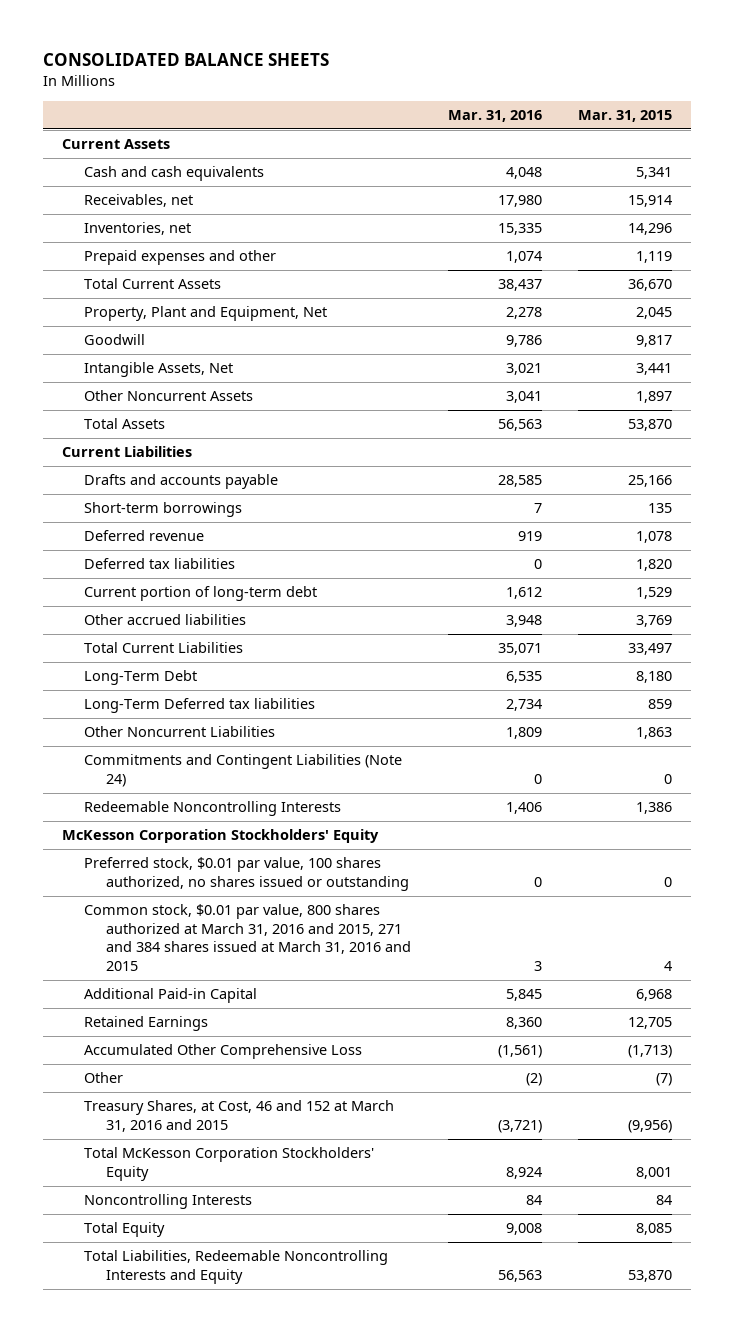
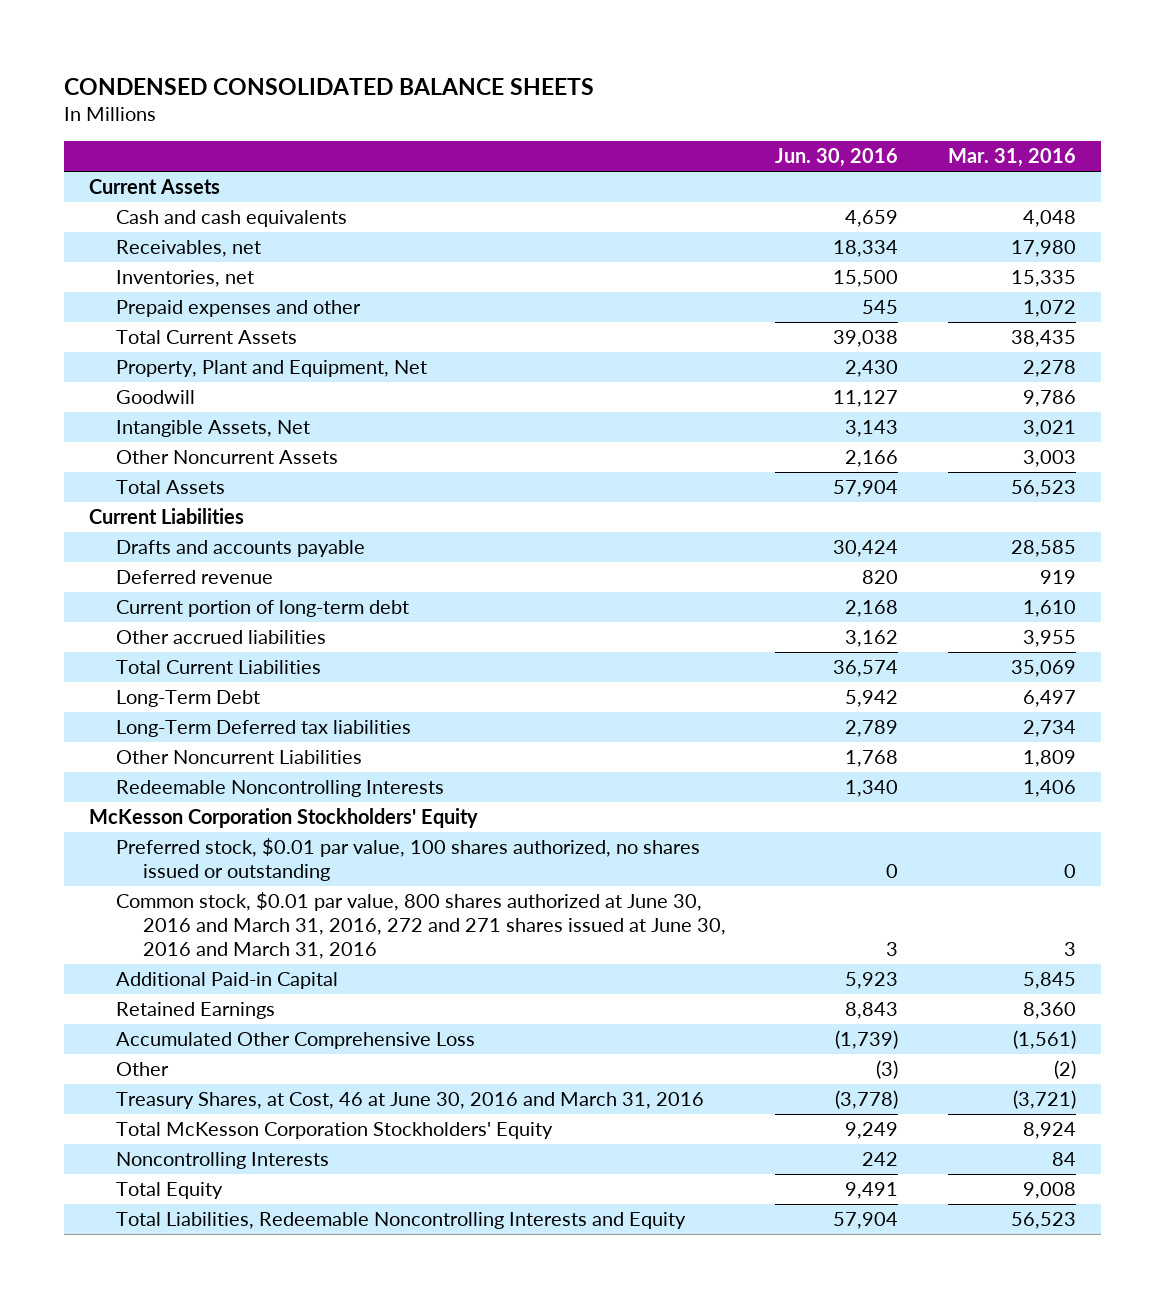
- CONSOLIDATED BALANCE SHEETS
+ CONDENSED CONSOLIDATED BALANCE SHEETS
- | Mar. 31, 2016 | Mar. 31, 2015
+ | Jun. 30, 2016 | Mar. 31, 2016
- Prepaid expenses and other | 1,074 | 1,119
- Total Current Assets | 38,437 | 36,670
+ Prepaid expenses and other | 545 | 1,072
+ Total Current Assets | 39,038 | 38,435
- Other Noncurrent Assets | 3,041 | 1,897
- Total Assets | 56,563 | 53,870
+ Other Noncurrent Assets | 2,166 | 3,003
+ Total Assets | 57,904 | 56,523
- Short-term borrowings | 7 | 135
- Deferred tax liabilities | 0 | 1,820
- Current portion of long-term debt | 1,612 | 1,529
- Other accrued liabilities | 3,948 | 3,769
- Total Current Liabilities | 35,071 | 33,497
- Long-Term Debt | 6,535 | 8,180
+ Current portion of long-term debt | 2,168 | 1,610
+ Other accrued liabilities | 3,162 | 3,955
+ Total Current Liabilities | 36,574 | 35,069
+ Long-Term Debt | 5,942 | 6,497
- Commitments and Contingent Liabilities (Note 24) | 0 | 0
- Common stock, $0.01 par value, 800 shares authorized at March 31, 2016 and 2015, 271 and 384 shares issued at March 31, 2016 and 2015 | 3 | 4
+ Common stock, $0.01 par value, 800 shares authorized at June 30, 2016 and March 31, 2016, 272 and 271 shares issued at June 30, 2016 and March 31, 2016 | 3 | 3
- Treasury Shares, at Cost, 46 and 152 at March 31, 2016 and 2015 | (3,721) | (9,956)
+ Treasury Shares, at Cost, 46 at June 30, 2016 and March 31, 2016 | (3,778) | (3,721)
- Total Liabilities, Redeemable Noncontrolling Interests and Equity | 56,563 | 53,870
+ Total Liabilities, Redeemable Noncontrolling Interests and Equity | 57,904 | 56,523

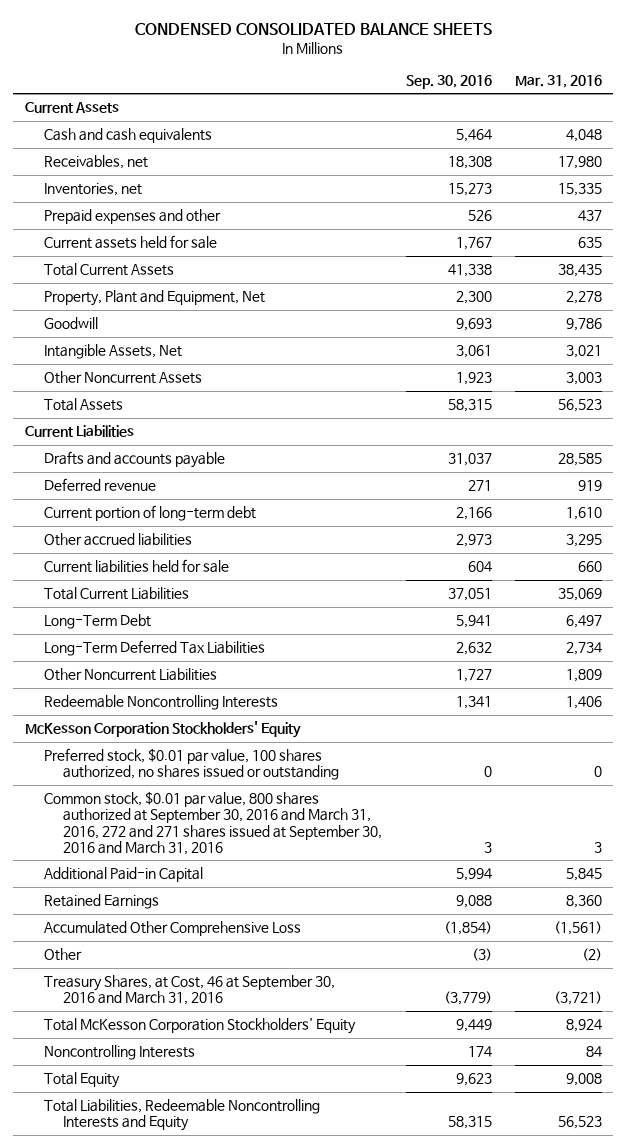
- | Jun. 30, 2016 | Mar. 31, 2016
+ | Sep. 30, 2016 | Mar. 31, 2016
- Prepaid expenses and other | 545 | 1,072
+ Prepaid expenses and other | 526 | 437
+ Current assets held for sale | 1,767 | 635
- Other accrued liabilities | 3,162 | 3,955
+ Other accrued liabilities | 2,973 | 3,295
+ Current liabilities held for sale | 604 | 660
- Long-Term Deferred tax liabilities | 2,789 | 2,734
+ Long-Term Deferred Tax Liabilities | 2,632 | 2,734
- Common stock, $0.01 par value, 800 shares authorized at June 30, 2016 and March 31, 2016, 272 and 271 shares issued at June 30, 2016 and March 31, 2016 | 3 | 3
+ Common stock, $0.01 par value, 800 shares authorized at September 30, 2016 and March 31, 2016, 272 and 271 shares issued at September 30, 2016 and March 31, 2016 | 3 | 3
- Treasury Shares, at Cost, 46 at June 30, 2016 and March 31, 2016 | (3,778) | (3,721)
+ Treasury Shares, at Cost, 46 at September 30, 2016 and March 31, 2016 | (3,779) | (3,721)

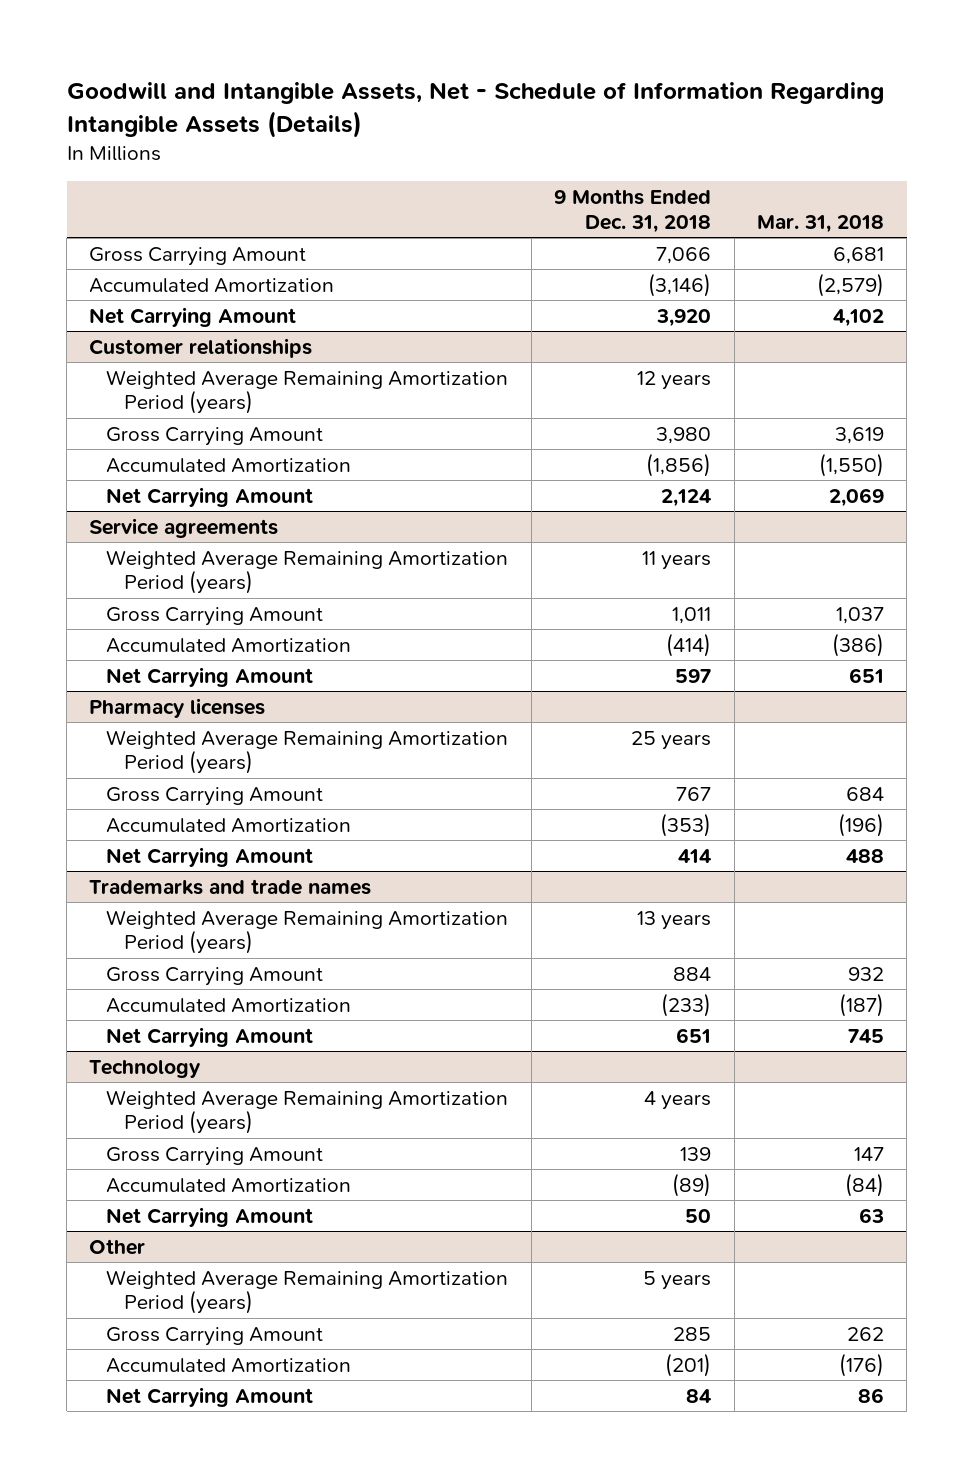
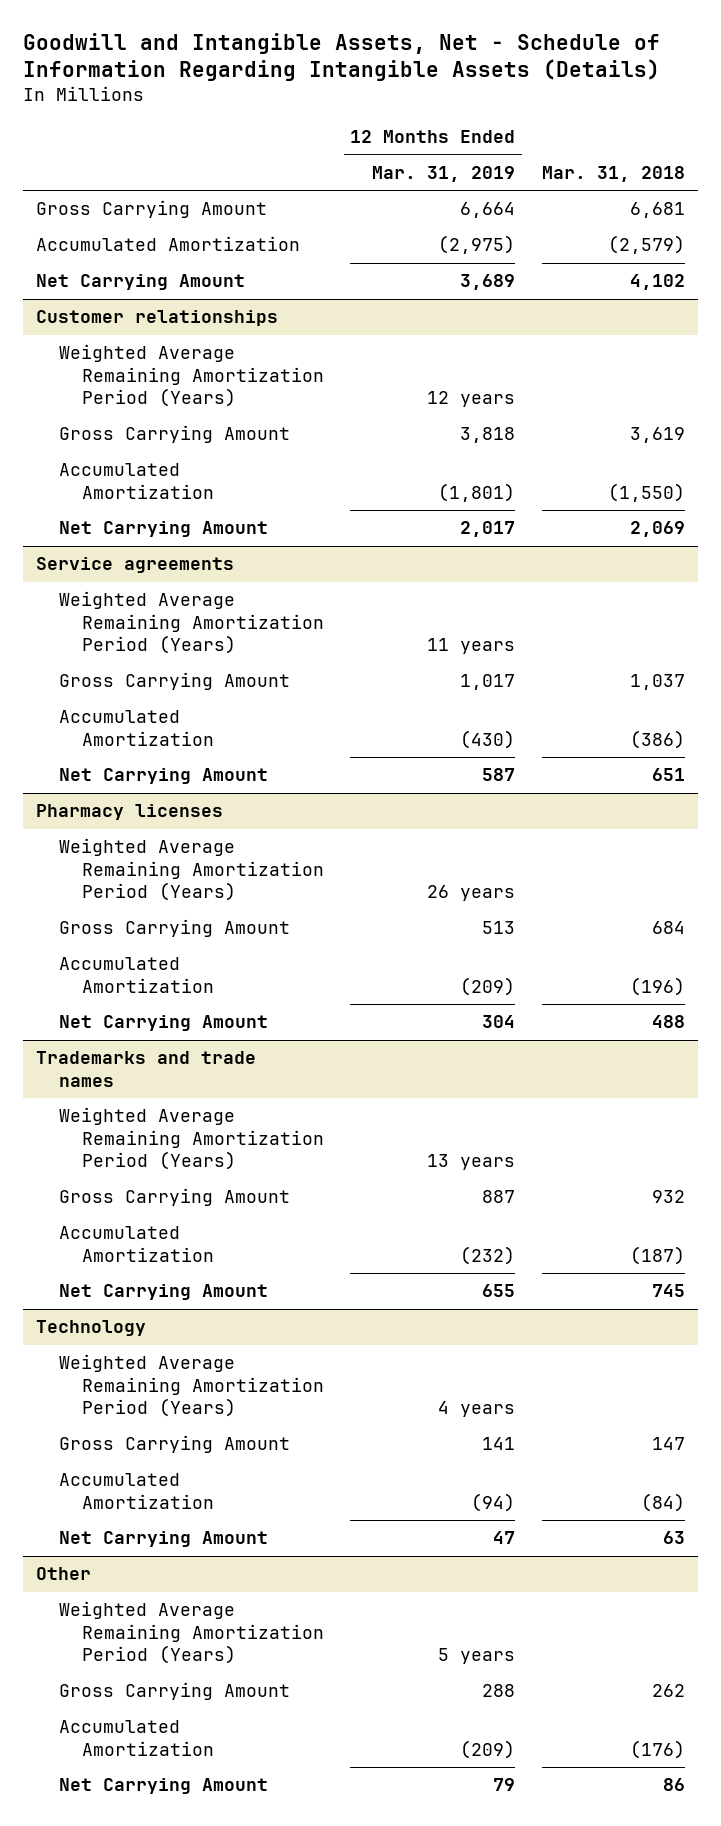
- | 9 Months Ended Dec. 31, 2018 | Mar. 31, 2018
+ | 12 Months Ended Mar. 31, 2019 | Mar. 31, 2018
@ Customer relationships
- Weighted Average Remaining Amortization Period (years) | 12 years |
+ Weighted Average Remaining Amortization Period (Years) | 12 years |
@ Service agreements
- Weighted Average Remaining Amortization Period (years) | 11 years |
+ Weighted Average Remaining Amortization Period (Years) | 11 years |
@ Pharmacy licenses
- Weighted Average Remaining Amortization Period (years) | 25 years |
+ Weighted Average Remaining Amortization Period (Years) | 26 years |
@ Trademarks and trade names
- Weighted Average Remaining Amortization Period (years) | 13 years |
+ Weighted Average Remaining Amortization Period (Years) | 13 years |
@ Technology
- Weighted Average Remaining Amortization Period (years) | 4 years |
+ Weighted Average Remaining Amortization Period (Years) | 4 years |
@ Other
- Weighted Average Remaining Amortization Period (years) | 5 years |
+ Weighted Average Remaining Amortization Period (Years) | 5 years |

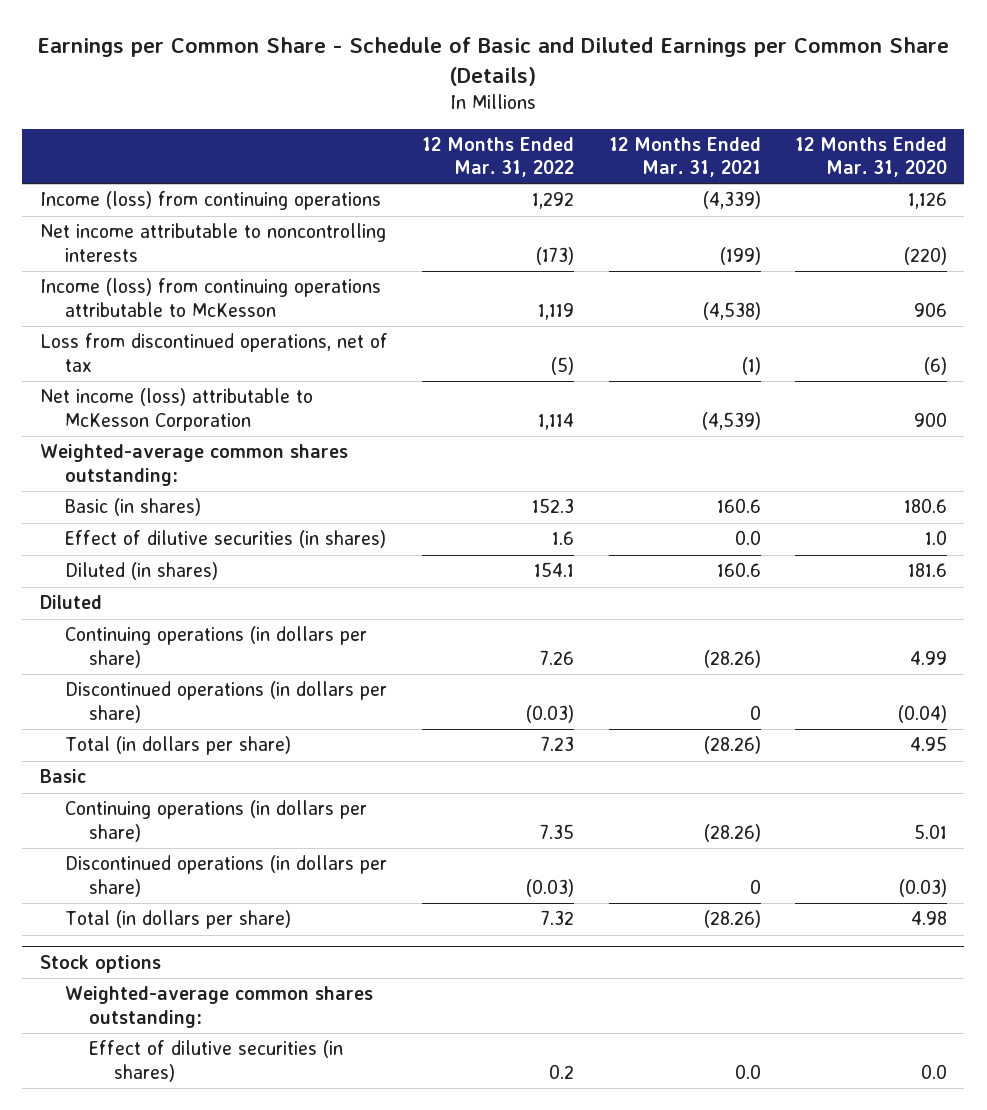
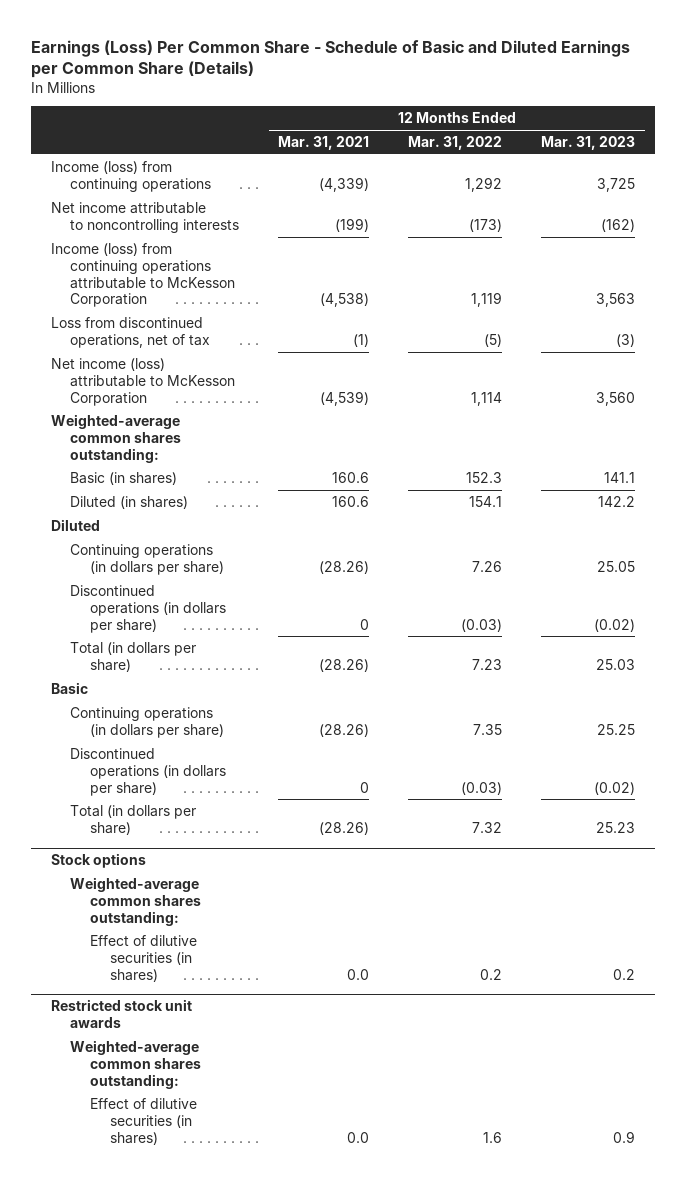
- Earnings per Common Share - Schedule of Basic and Diluted Earnings per Common Share (Details)
+ Earnings (Loss) Per Common Share - Schedule of Basic and Diluted Earnings per Common Share (Details)
- | 12 Months Ended Mar. 31, 2022 | 12 Months Ended Mar. 31, 2021 | 12 Months Ended Mar. 31, 2020
+ | 12 Months Ended Mar. 31, 2021 | 12 Months Ended Mar. 31, 2022 | 12 Months Ended Mar. 31, 2023
- Income (loss) from continuing operations attributable to McKesson | 1,119 | (4,538) | 906
+ Income (loss) from continuing operations attributable to McKesson Corporation | (4,538) | 1,119 | 3,563
- Effect of dilutive securities (in shares) | 1.6 | 0.0 | 1.0
+ Restricted stock unit awards
+ Weighted-average common shares outstanding:
+ Effect of dilutive securities (in shares) | 0.0 | 1.6 | 0.9

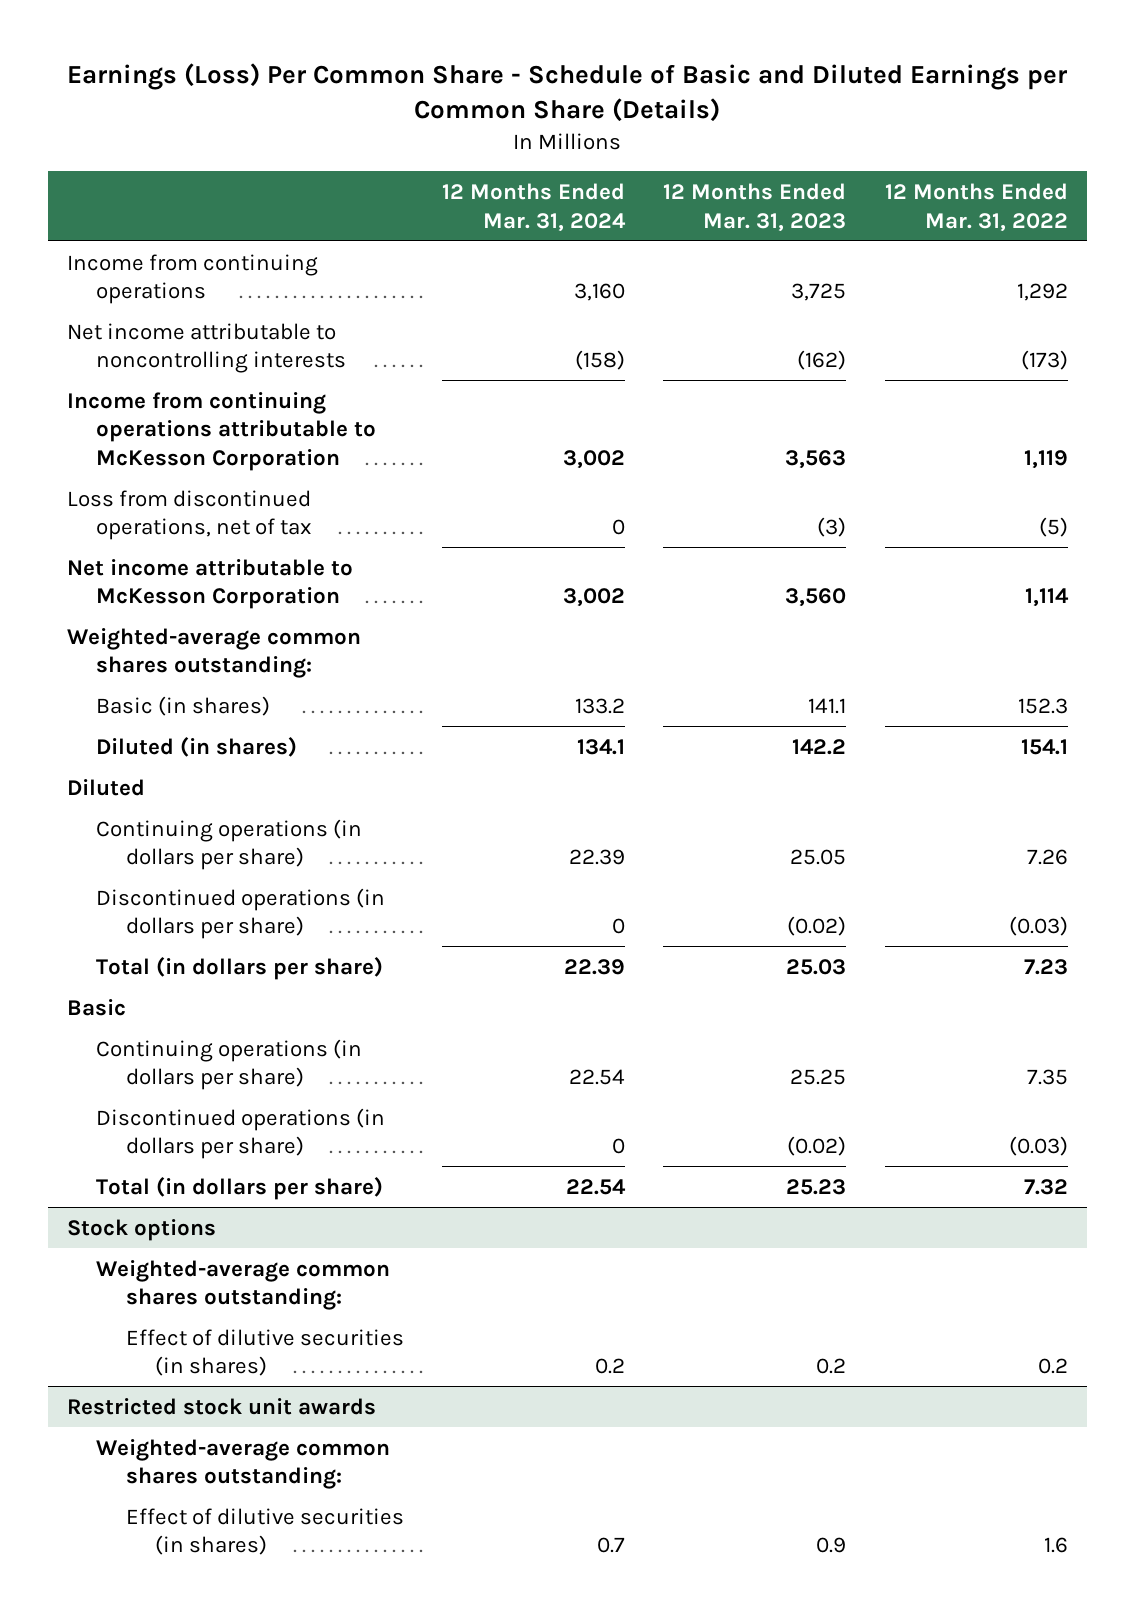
- | 12 Months Ended Mar. 31, 2021 | 12 Months Ended Mar. 31, 2022 | 12 Months Ended Mar. 31, 2023
+ | 12 Months Ended Mar. 31, 2024 | 12 Months Ended Mar. 31, 2023 | 12 Months Ended Mar. 31, 2022
- Income (loss) from continuing operations | (4,339) | 1,292 | 3,725
+ Income from continuing operations | 3,160 | 3,725 | 1,292
- Income (loss) from continuing operations attributable to McKesson Corporation | (4,538) | 1,119 | 3,563
+ Income from continuing operations attributable to McKesson Corporation | 3,002 | 3,563 | 1,119
- Net income (loss) attributable to McKesson Corporation | (4,539) | 1,114 | 3,560
+ Net income attributable to McKesson Corporation | 3,002 | 3,560 | 1,114

